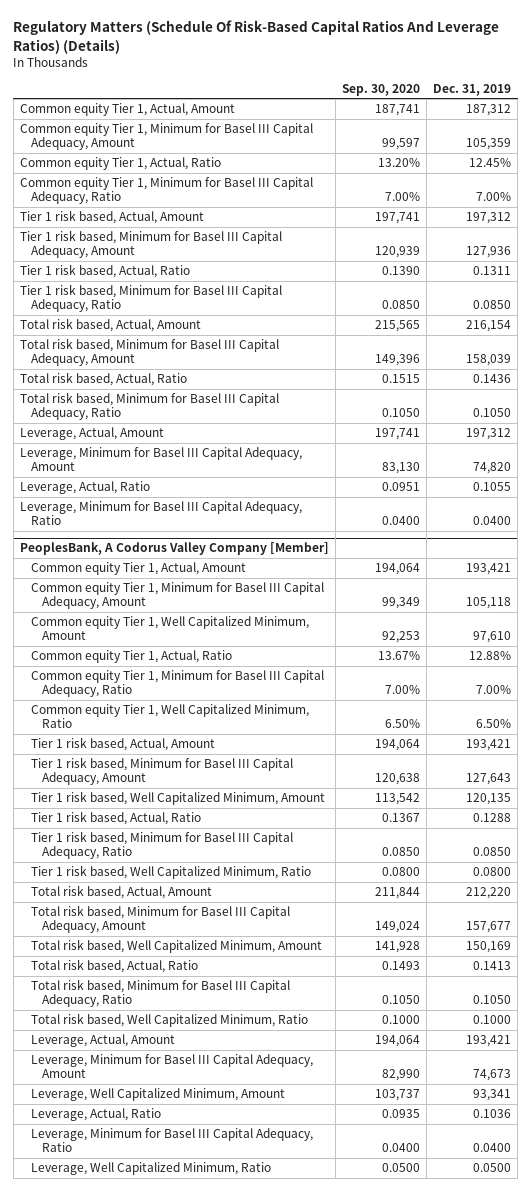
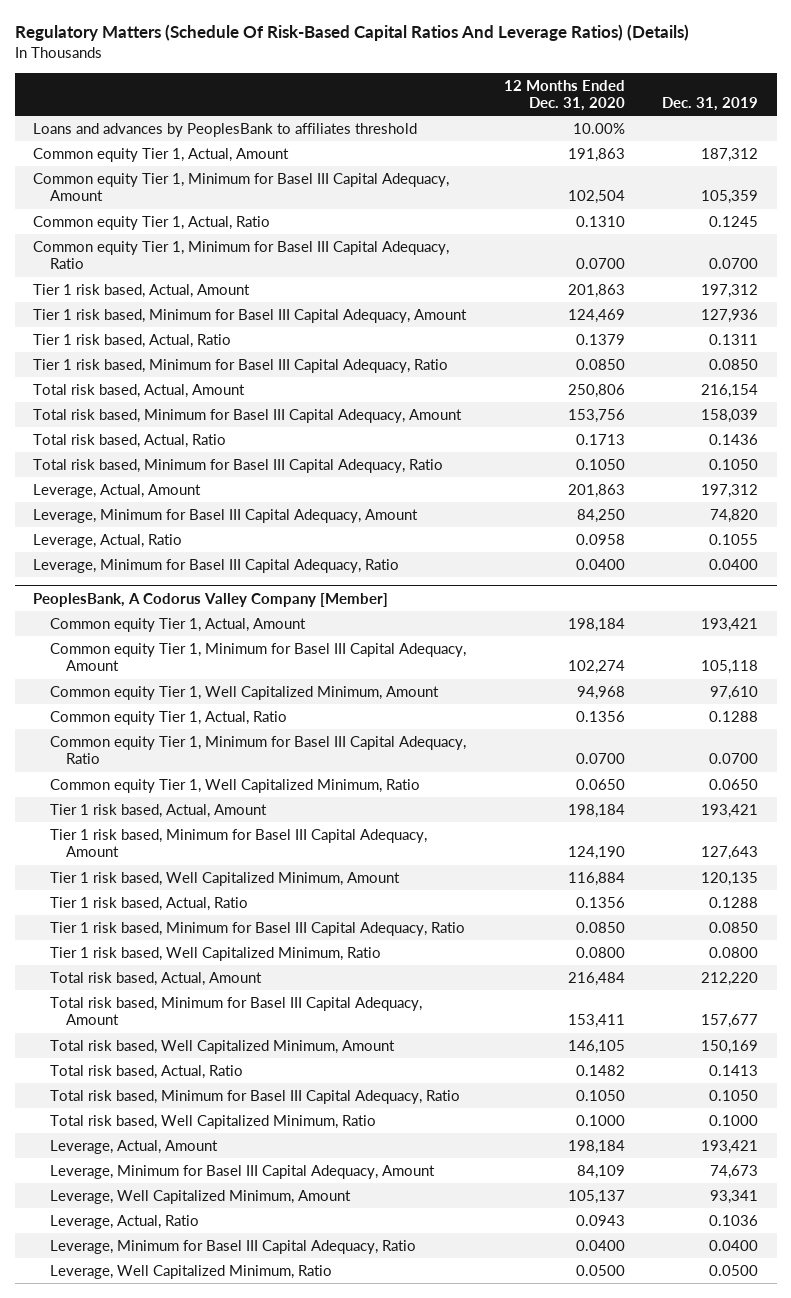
- | Sep. 30, 2020 | Dec. 31, 2019
+ | 12 Months Ended Dec. 31, 2020 | Dec. 31, 2019
+ Loans and advances by PeoplesBank to affiliates threshold | 10.00% |
- Common equity Tier 1, Actual, Ratio | 13.20% | 12.45%
- Common equity Tier 1, Minimum for Basel III Capital Adequacy, Ratio | 7.00% | 7.00%
+ Common equity Tier 1, Actual, Ratio | 0.1310 | 0.1245
+ Common equity Tier 1, Minimum for Basel III Capital Adequacy, Ratio | 0.0700 | 0.0700
@ PeoplesBank, A Codorus Valley Company [Member]
- Common equity Tier 1, Actual, Ratio | 13.67% | 12.88%
- Common equity Tier 1, Minimum for Basel III Capital Adequacy, Ratio | 7.00% | 7.00%
- Common equity Tier 1, Well Capitalized Minimum, Ratio | 6.50% | 6.50%
+ Common equity Tier 1, Actual, Ratio | 0.1356 | 0.1288
+ Common equity Tier 1, Minimum for Basel III Capital Adequacy, Ratio | 0.0700 | 0.0700
+ Common equity Tier 1, Well Capitalized Minimum, Ratio | 0.0650 | 0.0650

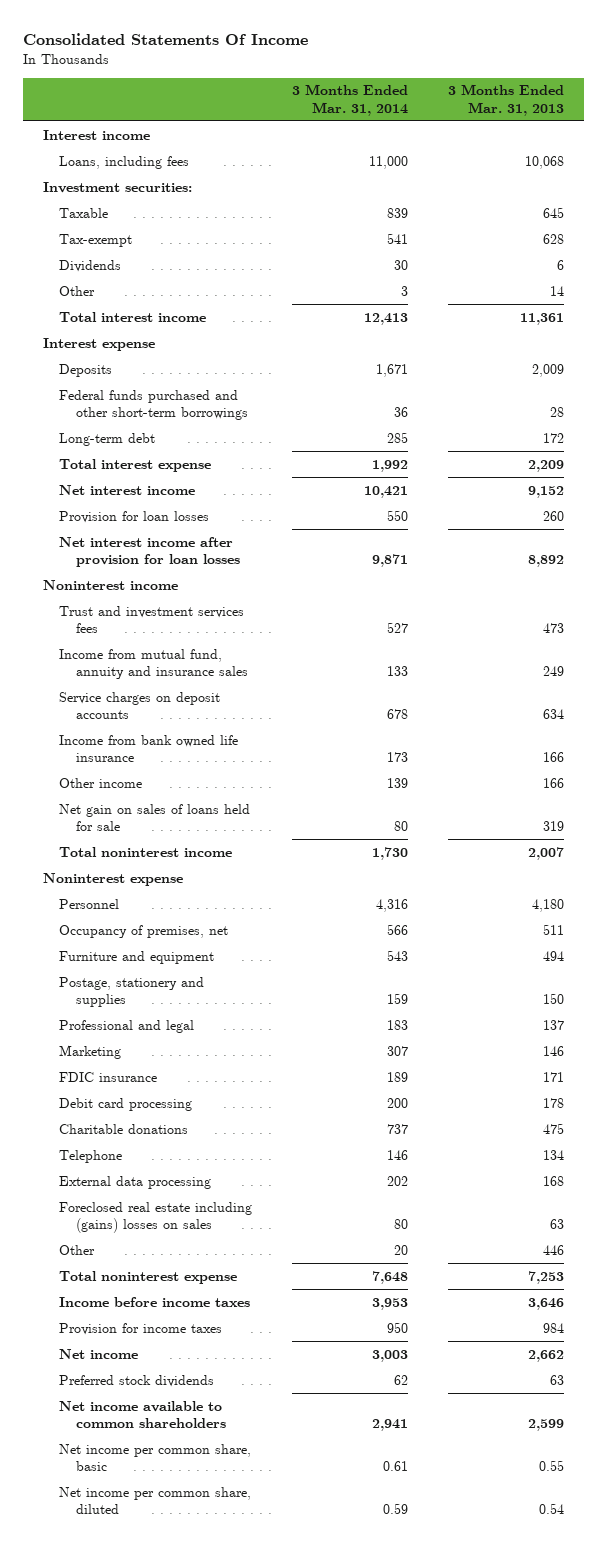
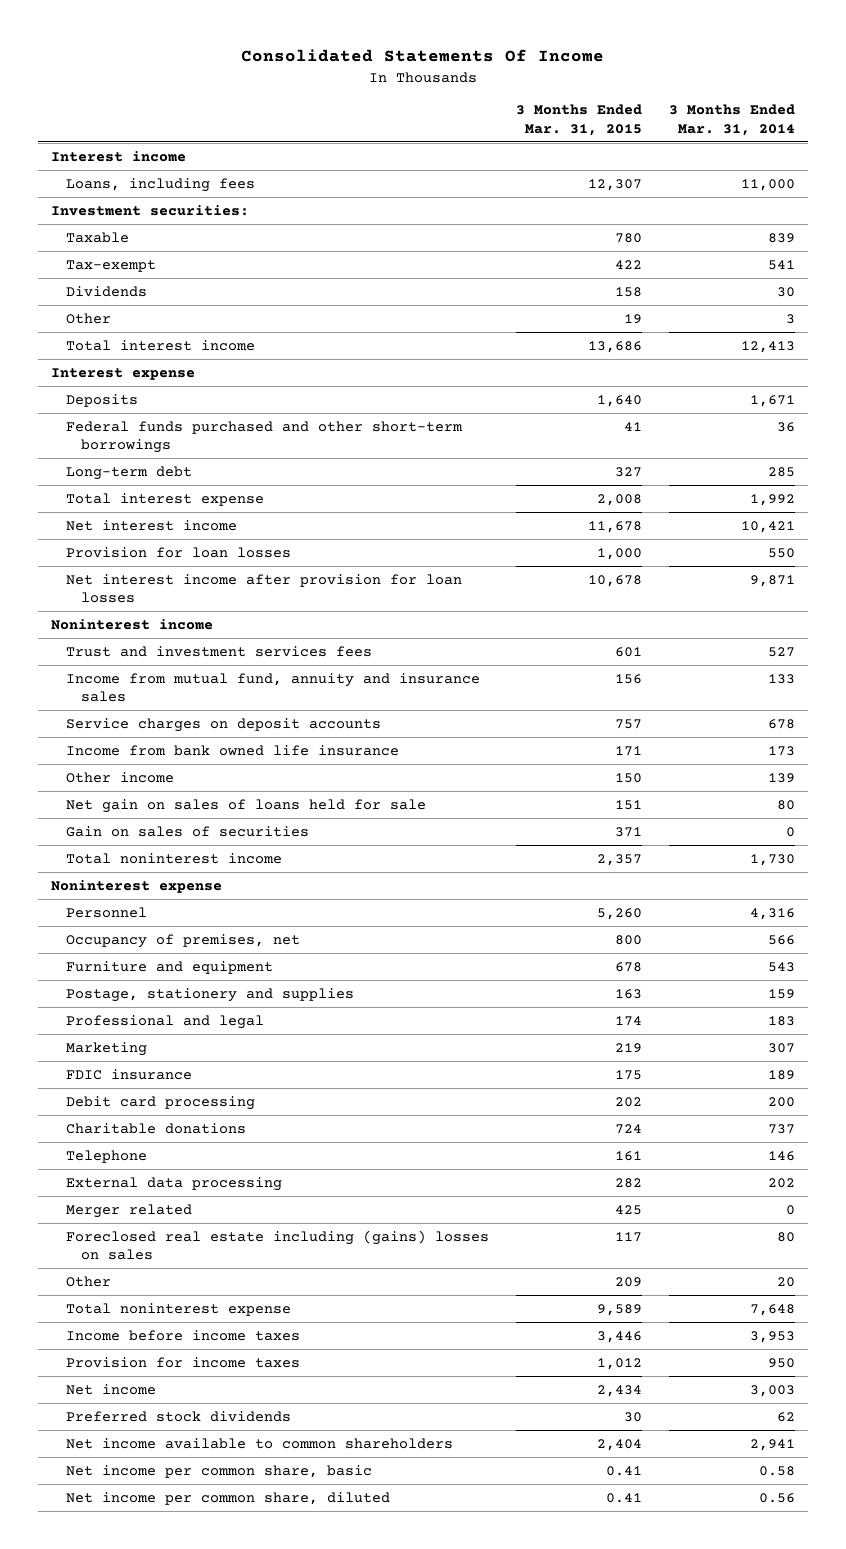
- | 3 Months Ended Mar. 31, 2014 | 3 Months Ended Mar. 31, 2013
+ | 3 Months Ended Mar. 31, 2015 | 3 Months Ended Mar. 31, 2014
+ Gain on sales of securities | 371 | 0
+ Merger related | 425 | 0
- Net income per common share, basic | 0.61 | 0.55
- Net income per common share, diluted | 0.59 | 0.54
+ Net income per common share, basic | 0.41 | 0.58
+ Net income per common share, diluted | 0.41 | 0.56

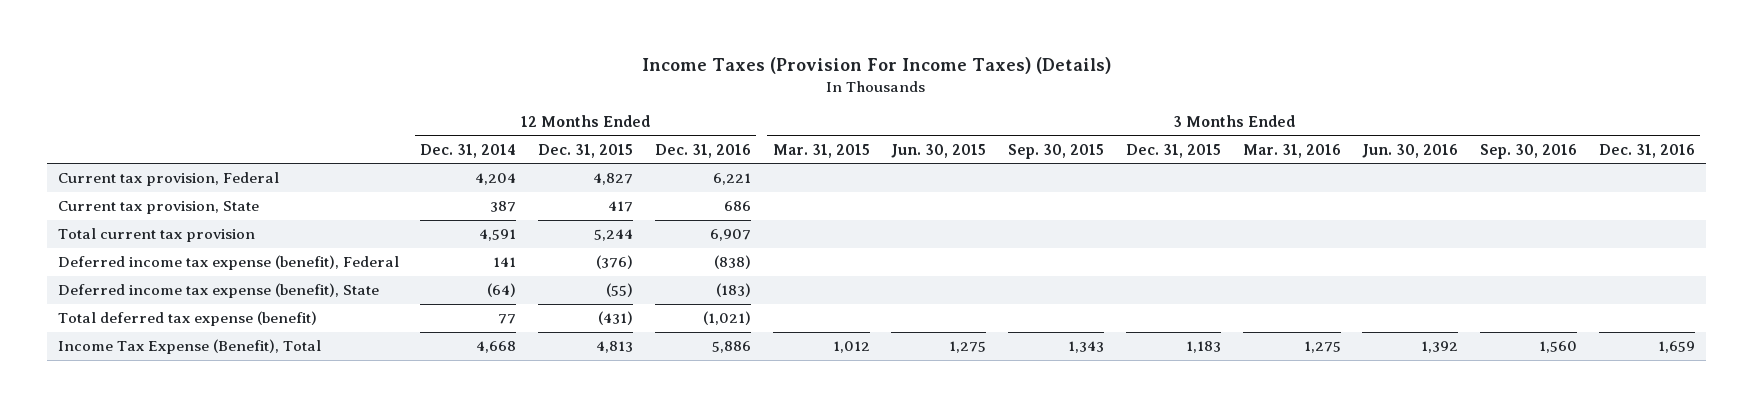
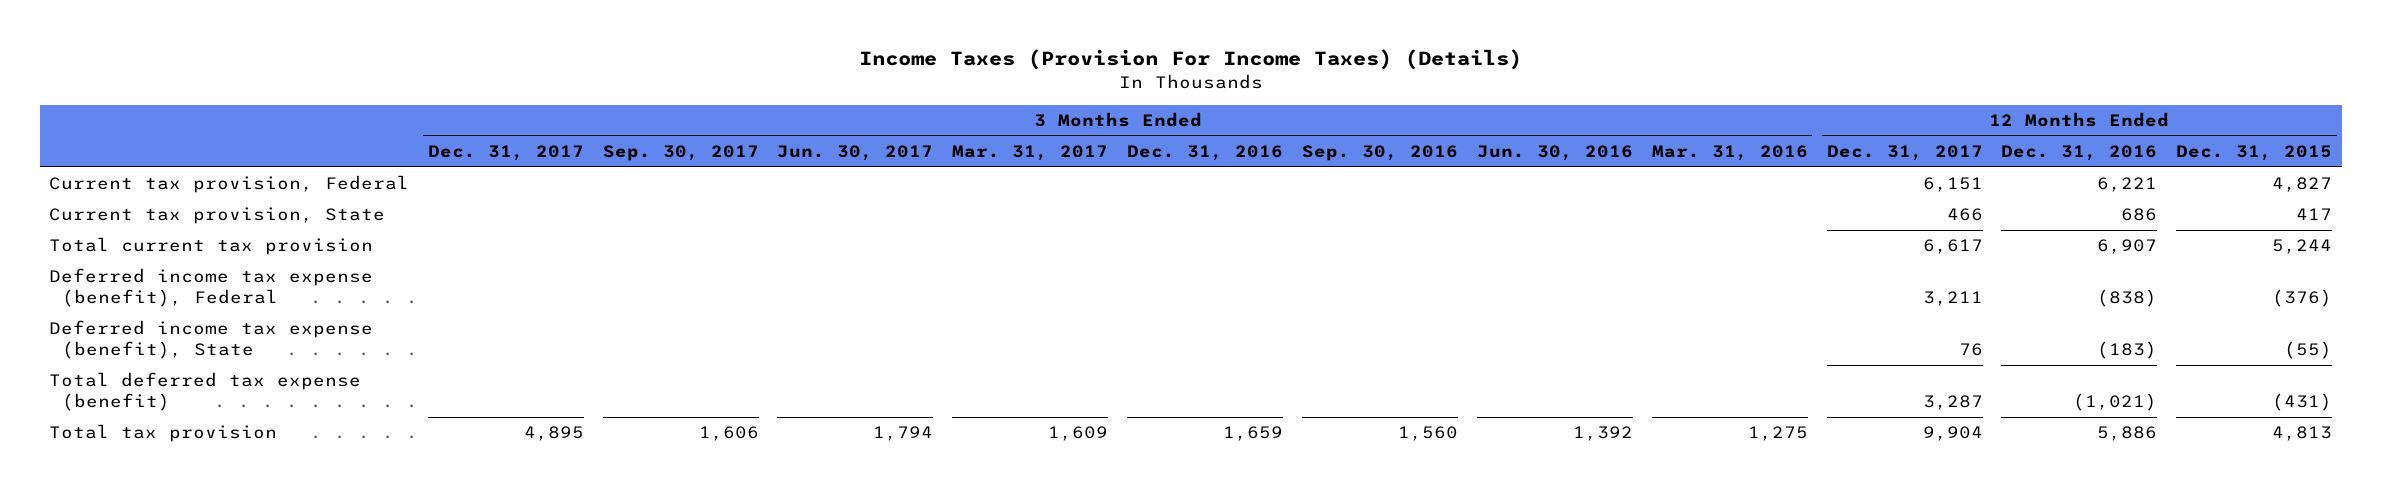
- | 12 Months Ended Dec. 31, 2014 | 12 Months Ended Dec. 31, 2015 | 12 Months Ended Dec. 31, 2016 | 3 Months Ended Mar. 31, 2015 | 3 Months Ended Jun. 30, 2015 | 3 Months Ended Sep. 30, 2015 | 3 Months Ended Dec. 31, 2015 | 3 Months Ended Mar. 31, 2016 | 3 Months Ended Jun. 30, 2016 | 3 Months Ended Sep. 30, 2016 | 3 Months Ended Dec. 31, 2016
+ | 3 Months Ended Dec. 31, 2017 | 3 Months Ended Sep. 30, 2017 | 3 Months Ended Jun. 30, 2017 | 3 Months Ended Mar. 31, 2017 | 3 Months Ended Dec. 31, 2016 | 3 Months Ended Sep. 30, 2016 | 3 Months Ended Jun. 30, 2016 | 3 Months Ended Mar. 31, 2016 | 12 Months Ended Dec. 31, 2017 | 12 Months Ended Dec. 31, 2016 | 12 Months Ended Dec. 31, 2015
- Income Tax Expense (Benefit), Total | 4,668 | 4,813 | 5,886 | 1,012 | 1,275 | 1,343 | 1,183 | 1,275 | 1,392 | 1,560 | 1,659
+ Total tax provision | 4,895 | 1,606 | 1,794 | 1,609 | 1,659 | 1,560 | 1,392 | 1,275 | 9,904 | 5,886 | 4,813

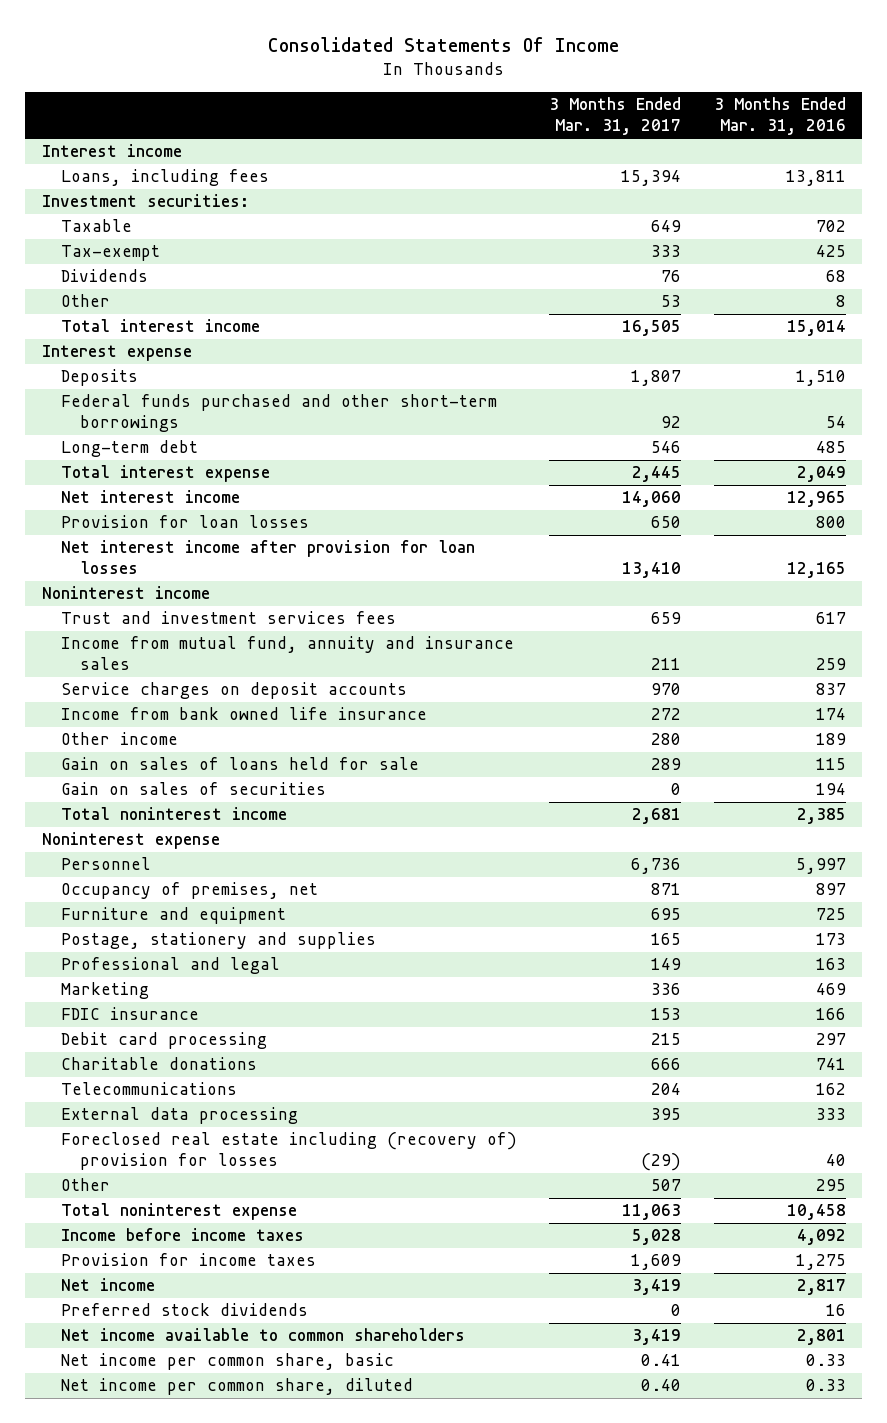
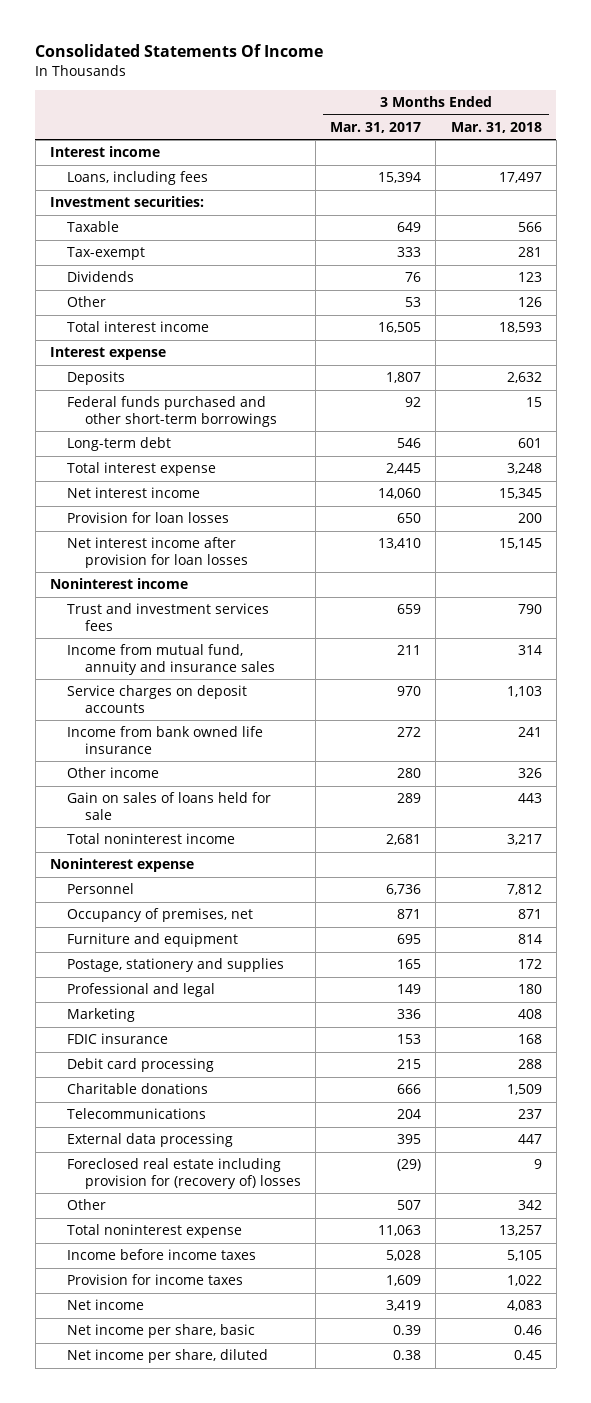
- | 3 Months Ended Mar. 31, 2017 | 3 Months Ended Mar. 31, 2016
+ | 3 Months Ended Mar. 31, 2017 | 3 Months Ended Mar. 31, 2018
- Gain on sales of securities | 0 | 194
- Foreclosed real estate including (recovery of) provision for losses | (29) | 40
+ Foreclosed real estate including provision for (recovery of) losses | (29) | 9
- Preferred stock dividends | 0 | 16
- Net income available to common shareholders | 3,419 | 2,801
- Net income per common share, basic | 0.41 | 0.33
- Net income per common share, diluted | 0.40 | 0.33
+ Net income per share, basic | 0.39 | 0.46
+ Net income per share, diluted | 0.38 | 0.45

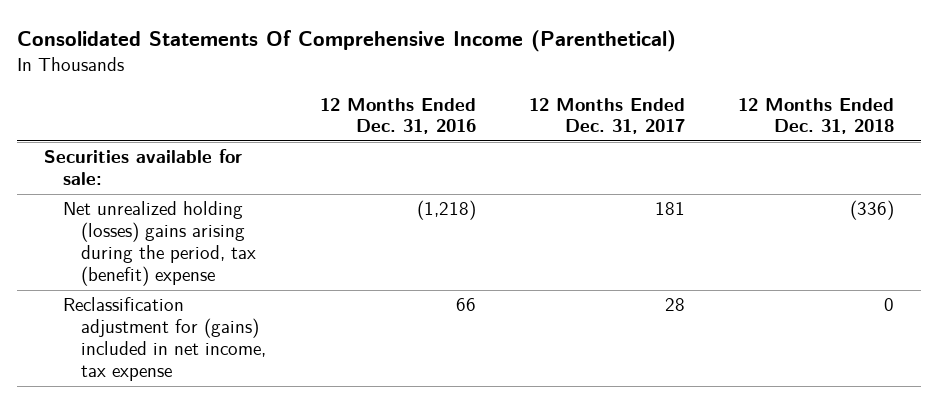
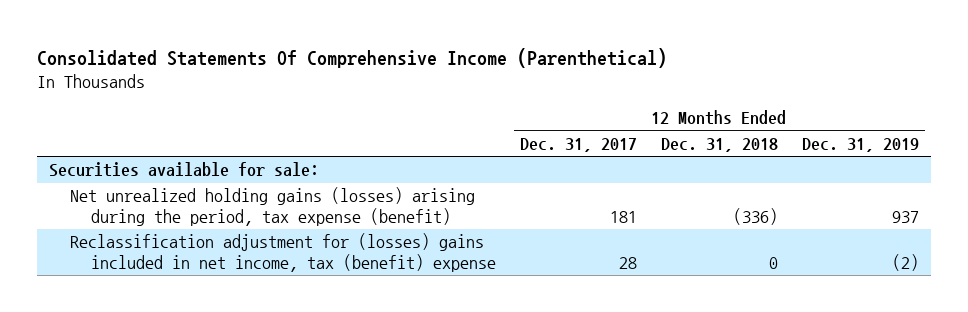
- | 12 Months Ended Dec. 31, 2016 | 12 Months Ended Dec. 31, 2017 | 12 Months Ended Dec. 31, 2018
+ | 12 Months Ended Dec. 31, 2017 | 12 Months Ended Dec. 31, 2018 | 12 Months Ended Dec. 31, 2019
- Net unrealized holding (losses) gains arising during the period, tax (benefit) expense | (1,218) | 181 | (336)
- Reclassification adjustment for (gains) included in net income, tax expense | 66 | 28 | 0
+ Net unrealized holding gains (losses) arising during the period, tax expense (benefit) | 181 | (336) | 937
+ Reclassification adjustment for (losses) gains included in net income, tax (benefit) expense | 28 | 0 | (2)

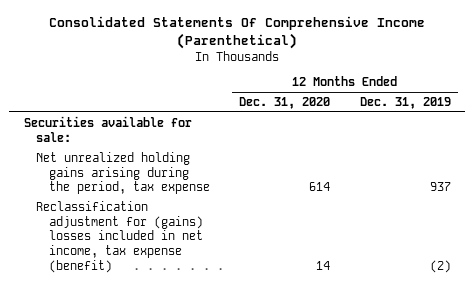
- | 12 Months Ended Dec. 31, 2017 | 12 Months Ended Dec. 31, 2018 | 12 Months Ended Dec. 31, 2019
+ | 12 Months Ended Dec. 31, 2020 | 12 Months Ended Dec. 31, 2019
- Net unrealized holding gains (losses) arising during the period, tax expense (benefit) | 181 | (336) | 937
- Reclassification adjustment for (losses) gains included in net income, tax (benefit) expense | 28 | 0 | (2)
+ Net unrealized holding gains arising during the period, tax expense | 614 | 937
+ Reclassification adjustment for (gains) losses included in net income, tax expense (benefit) | 14 | (2)

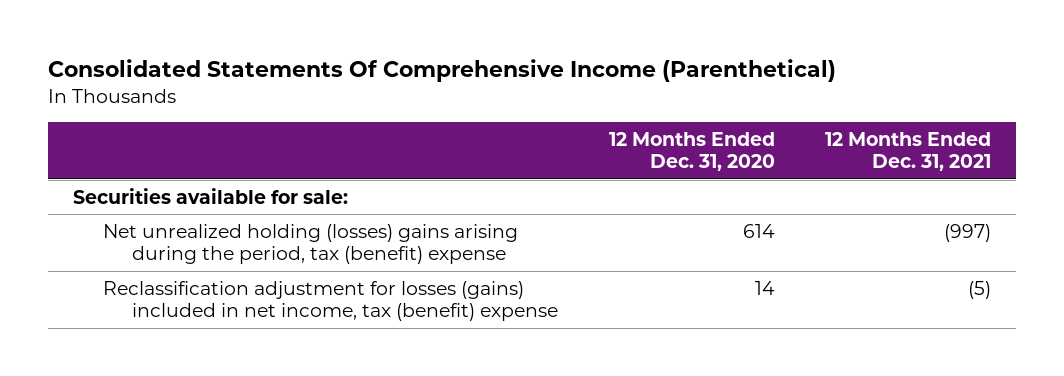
- | 12 Months Ended Dec. 31, 2020 | 12 Months Ended Dec. 31, 2019
+ | 12 Months Ended Dec. 31, 2020 | 12 Months Ended Dec. 31, 2021
- Net unrealized holding gains arising during the period, tax expense | 614 | 937
- Reclassification adjustment for (gains) losses included in net income, tax expense (benefit) | 14 | (2)
+ Net unrealized holding (losses) gains arising during the period, tax (benefit) expense | 614 | (997)
+ Reclassification adjustment for losses (gains) included in net income, tax (benefit) expense | 14 | (5)

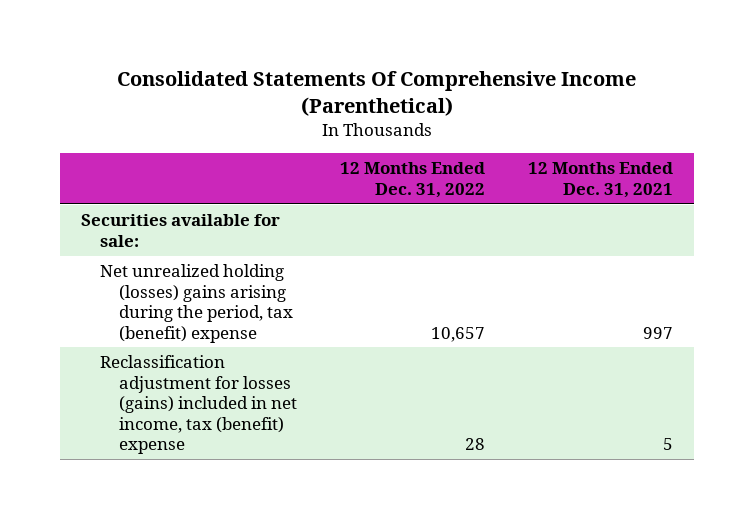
- | 12 Months Ended Dec. 31, 2020 | 12 Months Ended Dec. 31, 2021
+ | 12 Months Ended Dec. 31, 2022 | 12 Months Ended Dec. 31, 2021
- Net unrealized holding (losses) gains arising during the period, tax (benefit) expense | 614 | (997)
- Reclassification adjustment for losses (gains) included in net income, tax (benefit) expense | 14 | (5)
+ Net unrealized holding (losses) gains arising during the period, tax (benefit) expense | 10,657 | 997
+ Reclassification adjustment for losses (gains) included in net income, tax (benefit) expense | 28 | 5

